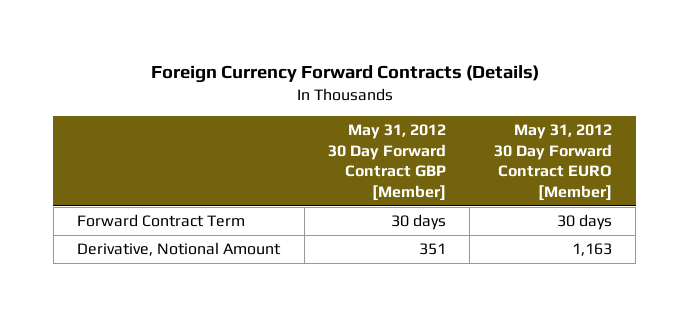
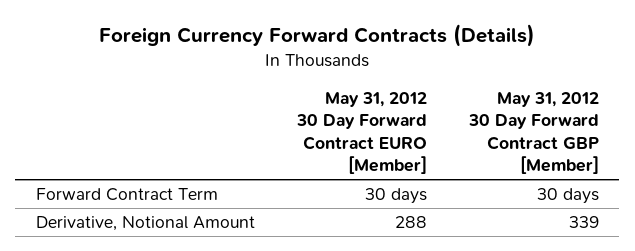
- | May 31, 2012 30 Day Forward Contract GBP [Member] | May 31, 2012 30 Day Forward Contract EURO [Member]
+ | May 31, 2012 30 Day Forward Contract EURO [Member] | May 31, 2012 30 Day Forward Contract GBP [Member]
- Derivative, Notional Amount | 351 | 1,163
+ Derivative, Notional Amount | 288 | 339

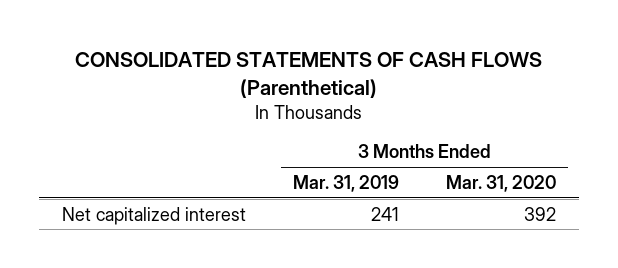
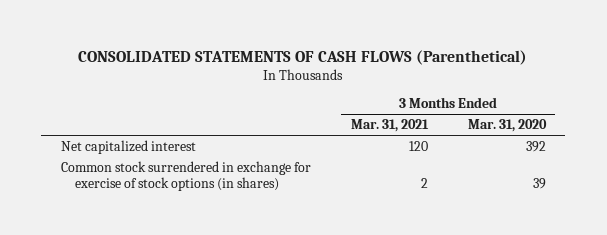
- | 3 Months Ended Mar. 31, 2019 | 3 Months Ended Mar. 31, 2020
+ | 3 Months Ended Mar. 31, 2021 | 3 Months Ended Mar. 31, 2020
+ Common stock surrendered in exchange for exercise of stock options (in shares) | 2 | 39

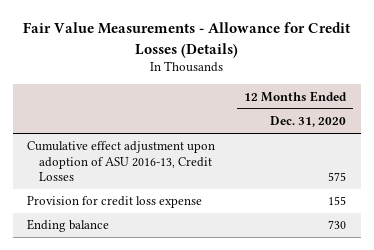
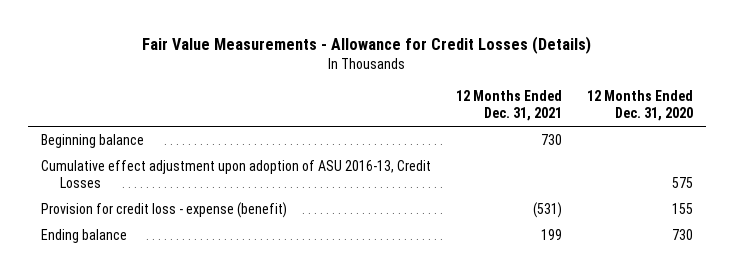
- | 12 Months Ended Dec. 31, 2020
+ | 12 Months Ended Dec. 31, 2021 | 12 Months Ended Dec. 31, 2020
+ Beginning balance | 730 |
- Provision for credit loss expense | 155
+ Provision for credit loss - expense (benefit) | (531) | 155

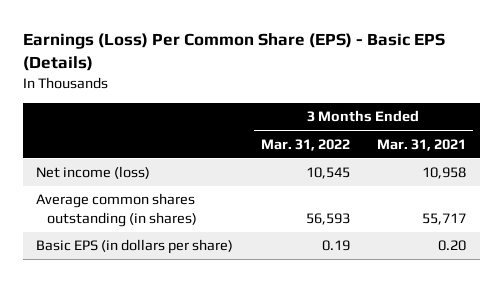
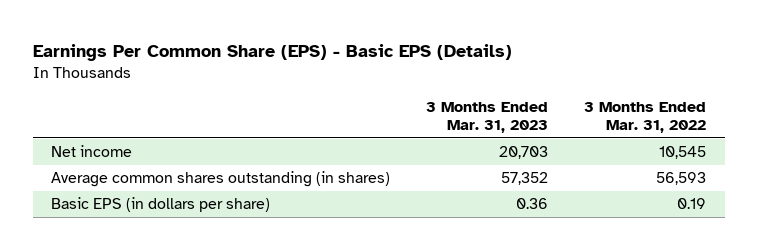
- Earnings (Loss) Per Common Share (EPS) - Basic EPS (Details)
+ Earnings Per Common Share (EPS) - Basic EPS (Details)
- | 3 Months Ended Mar. 31, 2022 | 3 Months Ended Mar. 31, 2021
+ | 3 Months Ended Mar. 31, 2023 | 3 Months Ended Mar. 31, 2022
- Net income (loss) | 10,545 | 10,958
+ Net income | 20,703 | 10,545

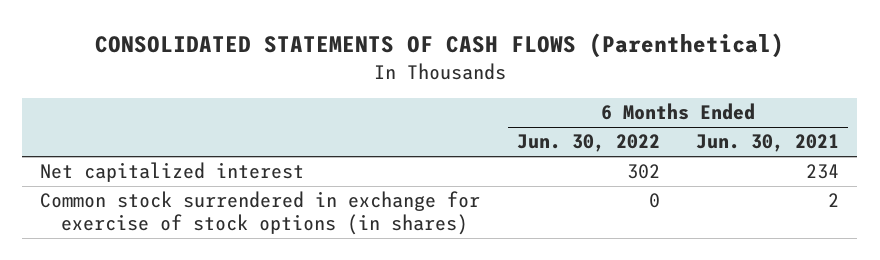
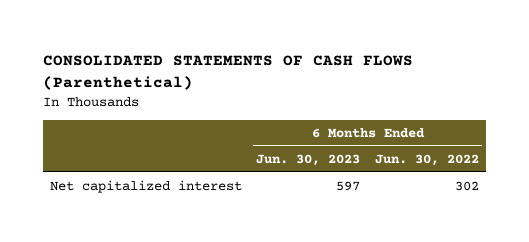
- | 6 Months Ended Jun. 30, 2022 | 6 Months Ended Jun. 30, 2021
+ | 6 Months Ended Jun. 30, 2023 | 6 Months Ended Jun. 30, 2022
- Common stock surrendered in exchange for exercise of stock options (in shares) | 0 | 2

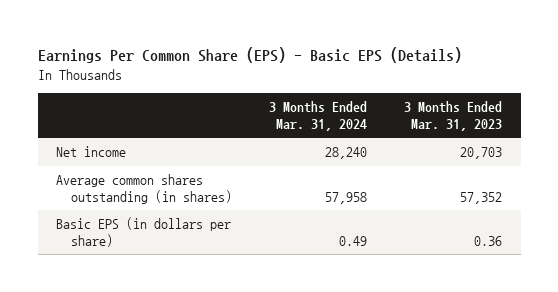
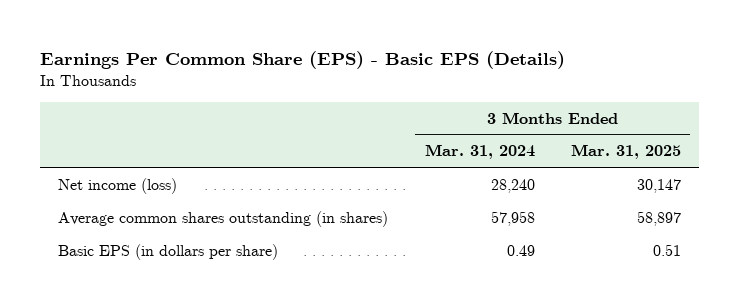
- | 3 Months Ended Mar. 31, 2024 | 3 Months Ended Mar. 31, 2023
+ | 3 Months Ended Mar. 31, 2024 | 3 Months Ended Mar. 31, 2025
- Net income | 28,240 | 20,703
+ Net income (loss) | 28,240 | 30,147

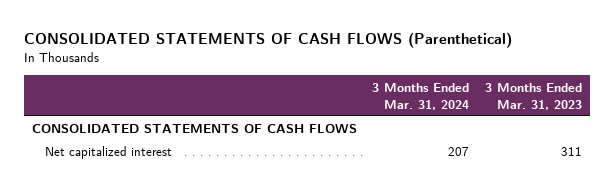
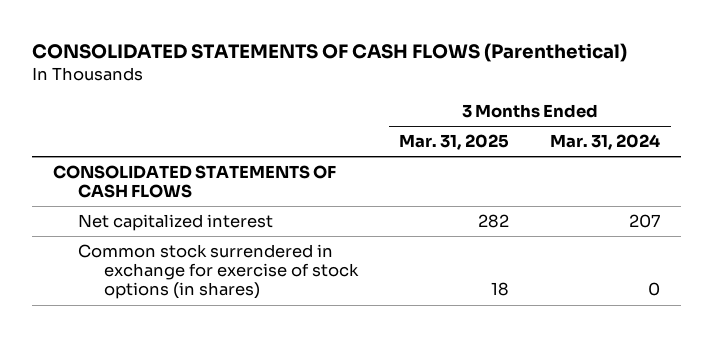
- | 3 Months Ended Mar. 31, 2024 | 3 Months Ended Mar. 31, 2023
+ | 3 Months Ended Mar. 31, 2025 | 3 Months Ended Mar. 31, 2024
+ Common stock surrendered in exchange for exercise of stock options (in shares) | 18 | 0

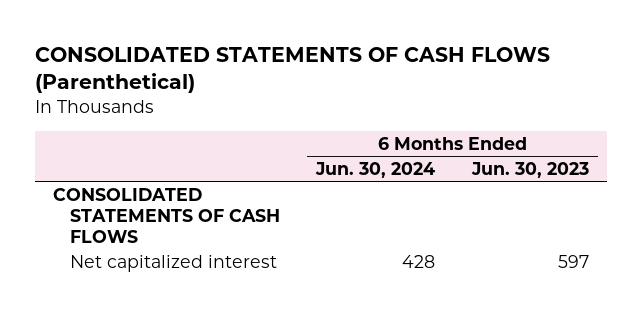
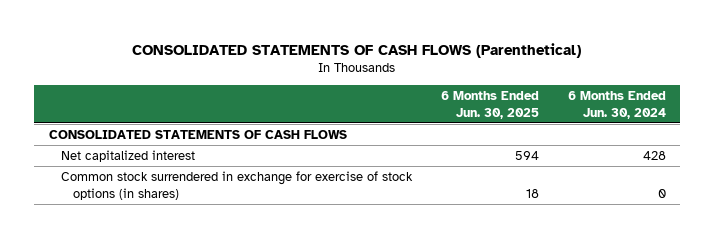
- | 6 Months Ended Jun. 30, 2024 | 6 Months Ended Jun. 30, 2023
+ | 6 Months Ended Jun. 30, 2025 | 6 Months Ended Jun. 30, 2024
+ Common stock surrendered in exchange for exercise of stock options (in shares) | 18 | 0

